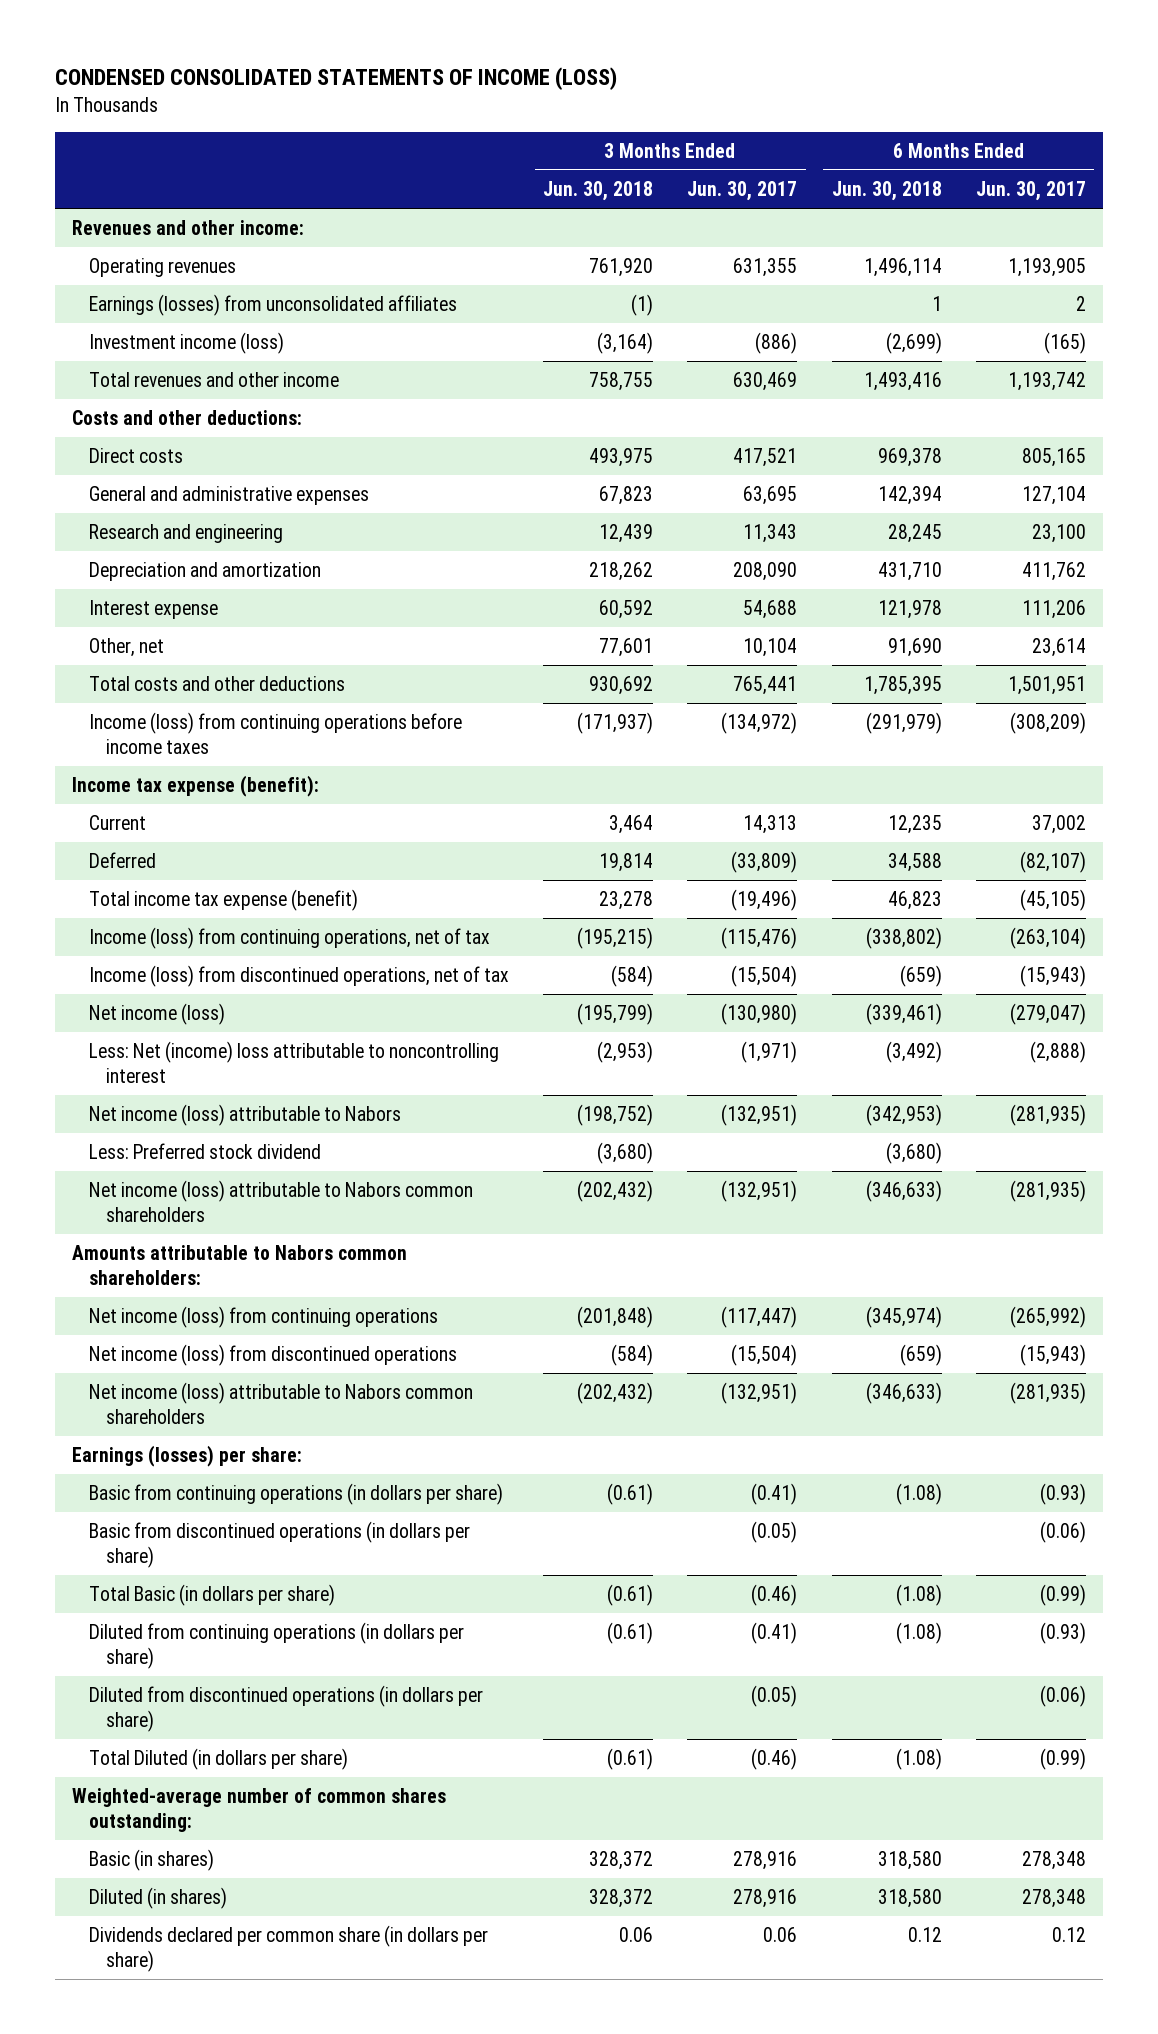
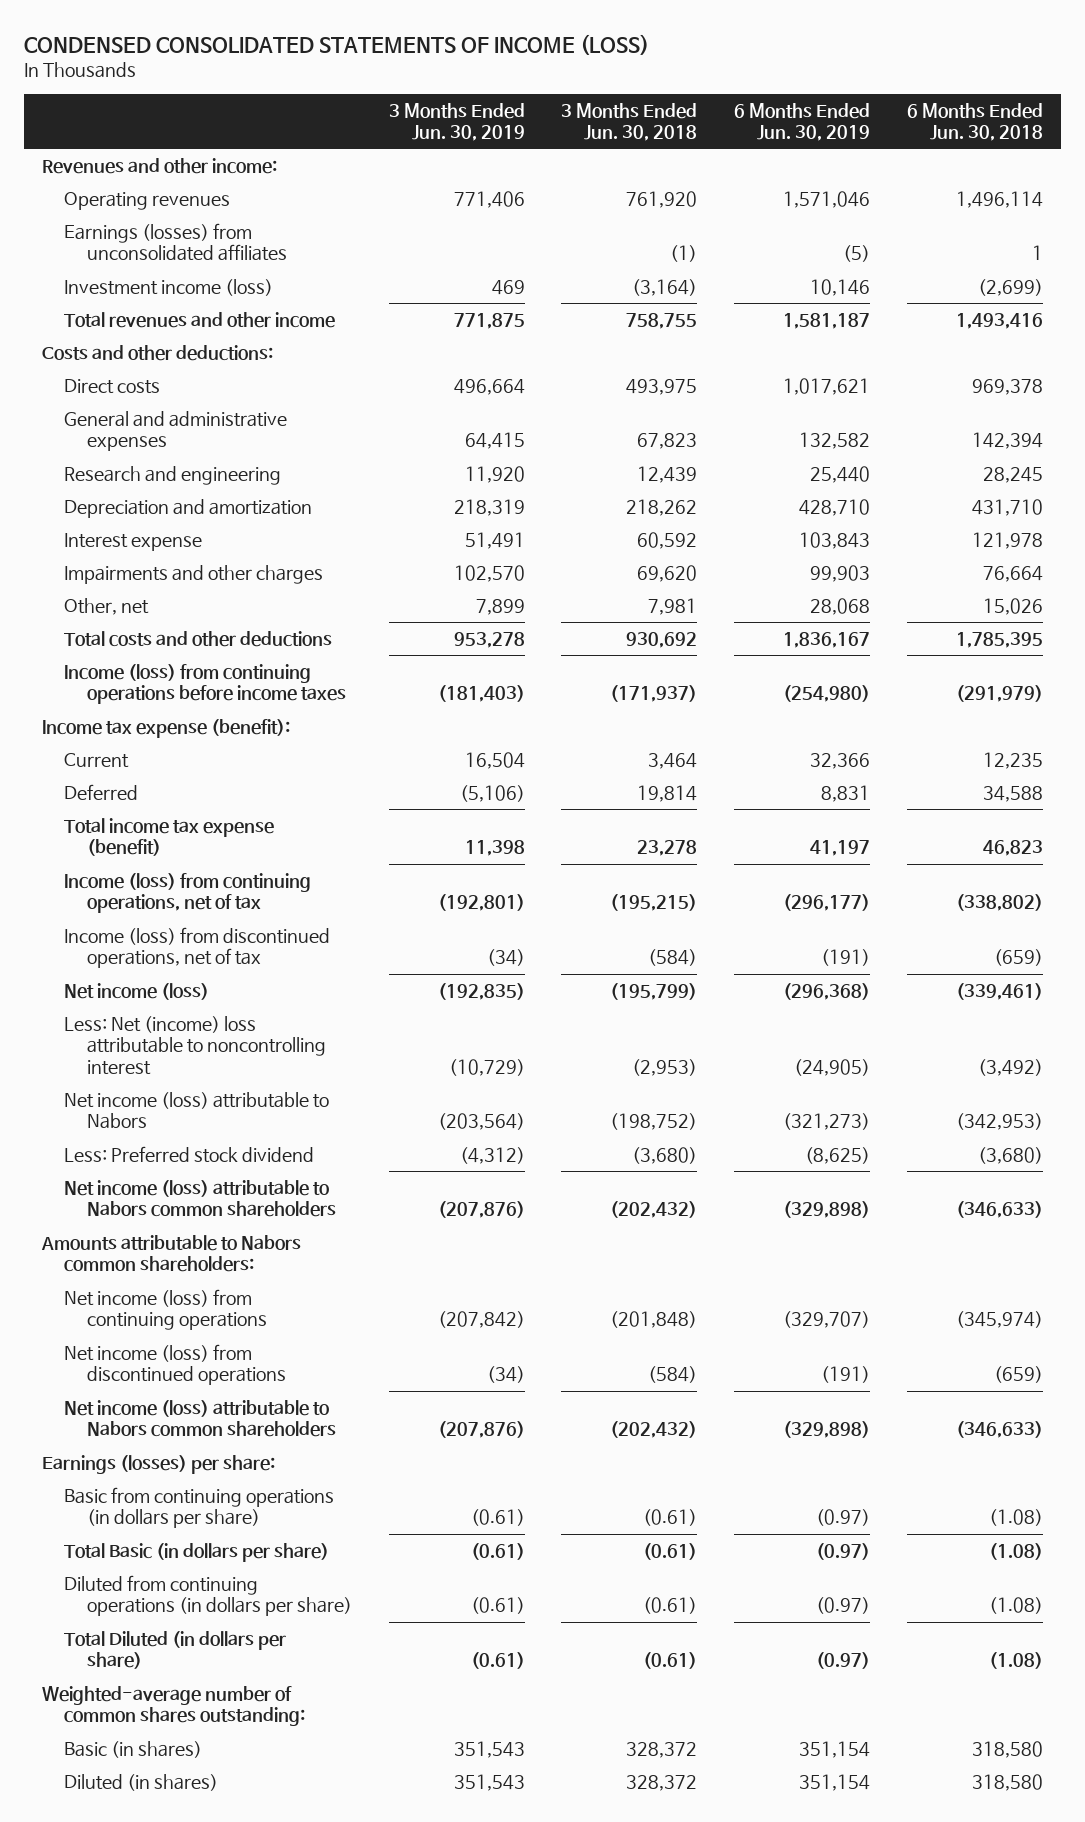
- | 3 Months Ended Jun. 30, 2018 | 3 Months Ended Jun. 30, 2017 | 6 Months Ended Jun. 30, 2018 | 6 Months Ended Jun. 30, 2017
+ | 3 Months Ended Jun. 30, 2019 | 3 Months Ended Jun. 30, 2018 | 6 Months Ended Jun. 30, 2019 | 6 Months Ended Jun. 30, 2018
- Other, net | 77,601 | 10,104 | 91,690 | 23,614
+ Impairments and other charges | 102,570 | 69,620 | 99,903 | 76,664
+ Other, net | 7,899 | 7,981 | 28,068 | 15,026
- Basic from discontinued operations (in dollars per share) | | (0.05) | | (0.06)
- Diluted from discontinued operations (in dollars per share) | | (0.05) | | (0.06)
- Dividends declared per common share (in dollars per share) | 0.06 | 0.06 | 0.12 | 0.12

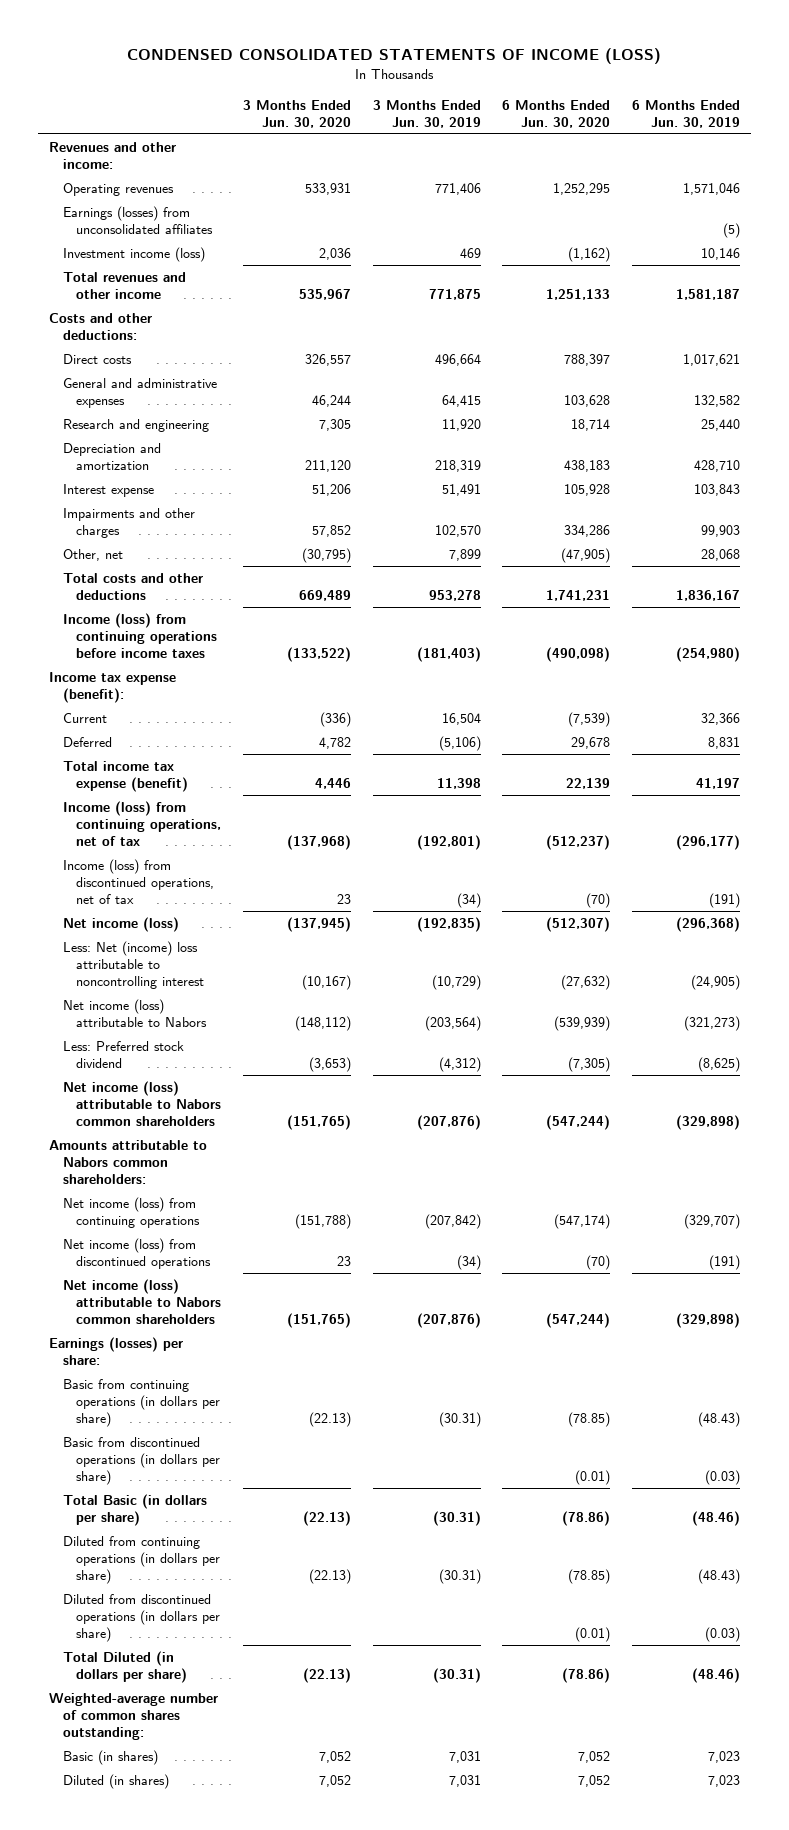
- | 3 Months Ended Jun. 30, 2019 | 3 Months Ended Jun. 30, 2018 | 6 Months Ended Jun. 30, 2019 | 6 Months Ended Jun. 30, 2018
+ | 3 Months Ended Jun. 30, 2020 | 3 Months Ended Jun. 30, 2019 | 6 Months Ended Jun. 30, 2020 | 6 Months Ended Jun. 30, 2019
- Basic from continuing operations (in dollars per share) | (0.61) | (0.61) | (0.97) | (1.08)
- Total Basic (in dollars per share) | (0.61) | (0.61) | (0.97) | (1.08)
- Diluted from continuing operations (in dollars per share) | (0.61) | (0.61) | (0.97) | (1.08)
- Total Diluted (in dollars per share) | (0.61) | (0.61) | (0.97) | (1.08)
+ Basic from continuing operations (in dollars per share) | (22.13) | (30.31) | (78.85) | (48.43)
+ Basic from discontinued operations (in dollars per share) | | | (0.01) | (0.03)
+ Total Basic (in dollars per share) | (22.13) | (30.31) | (78.86) | (48.46)
+ Diluted from continuing operations (in dollars per share) | (22.13) | (30.31) | (78.85) | (48.43)
+ Diluted from discontinued operations (in dollars per share) | | | (0.01) | (0.03)
+ Total Diluted (in dollars per share) | (22.13) | (30.31) | (78.86) | (48.46)
- Basic (in shares) | 351,543 | 328,372 | 351,154 | 318,580
- Diluted (in shares) | 351,543 | 328,372 | 351,154 | 318,580
+ Basic (in shares) | 7,052 | 7,031 | 7,052 | 7,023
+ Diluted (in shares) | 7,052 | 7,031 | 7,052 | 7,023

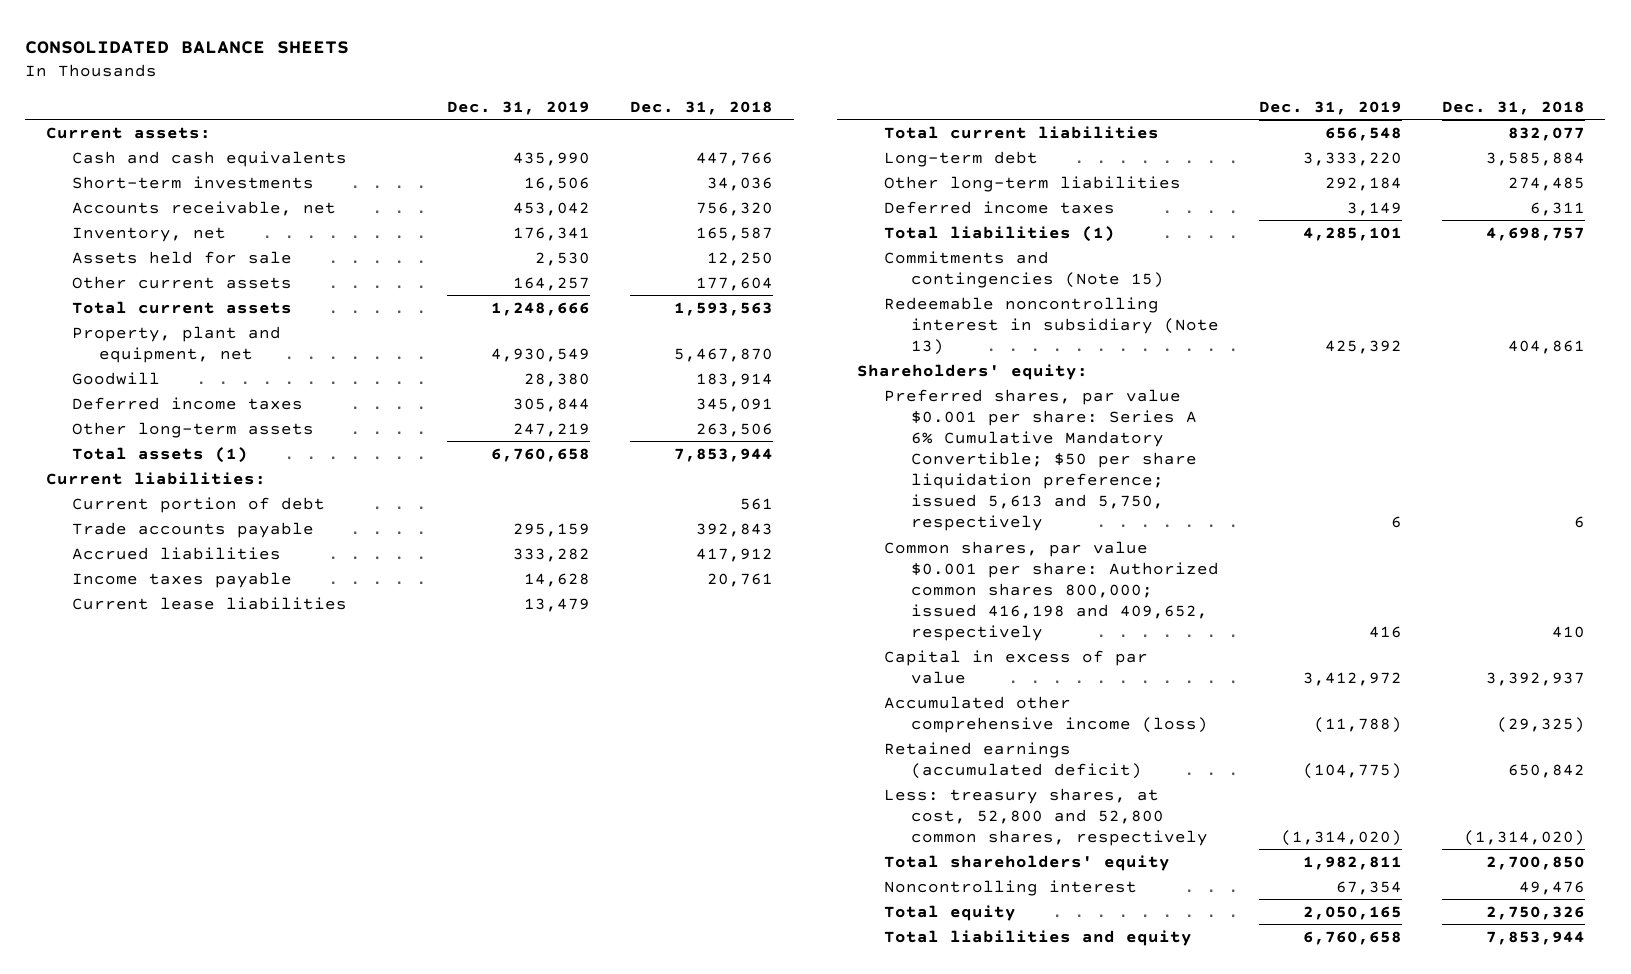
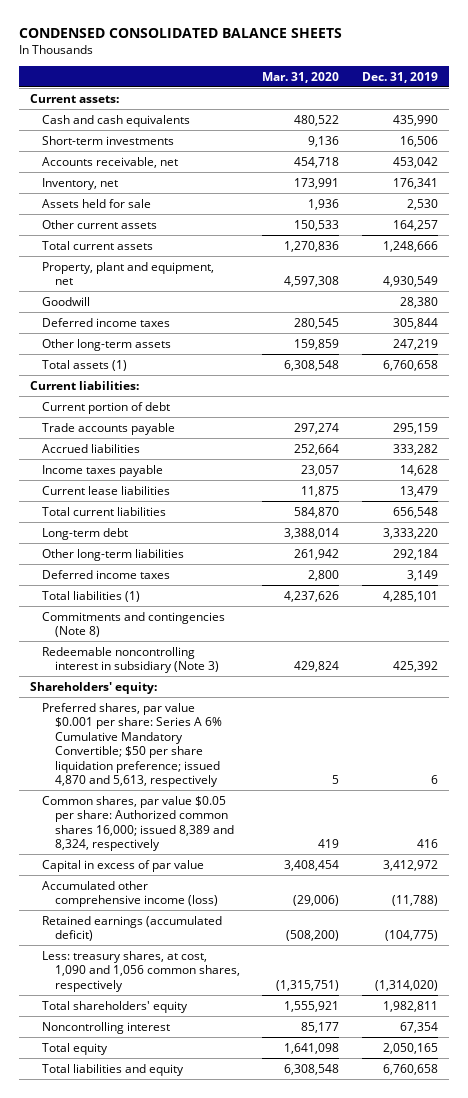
- CONSOLIDATED BALANCE SHEETS
+ CONDENSED CONSOLIDATED BALANCE SHEETS
- | Dec. 31, 2019 | Dec. 31, 2018
+ | Mar. 31, 2020 | Dec. 31, 2019
- Commitments and contingencies (Note 15)
- Redeemable noncontrolling interest in subsidiary (Note 13) | 425,392 | 404,861
+ Commitments and contingencies (Note 8)
+ Redeemable noncontrolling interest in subsidiary (Note 3) | 429,824 | 425,392
- Preferred shares, par value $0.001 per share: Series A 6% Cumulative Mandatory Convertible; $50 per share liquidation preference; issued 5,613 and 5,750, respectively | 6 | 6
- Common shares, par value $0.001 per share: Authorized common shares 800,000; issued 416,198 and 409,652, respectively | 416 | 410
+ Preferred shares, par value $0.001 per share: Series A 6% Cumulative Mandatory Convertible; $50 per share liquidation preference; issued 4,870 and 5,613, respectively | 5 | 6
+ Common shares, par value $0.05 per share: Authorized common shares 16,000; issued 8,389 and 8,324, respectively | 419 | 416
- Less: treasury shares, at cost, 52,800 and 52,800 common shares, respectively | (1,314,020) | (1,314,020)
+ Less: treasury shares, at cost, 1,090 and 1,056 common shares, respectively | (1,315,751) | (1,314,020)

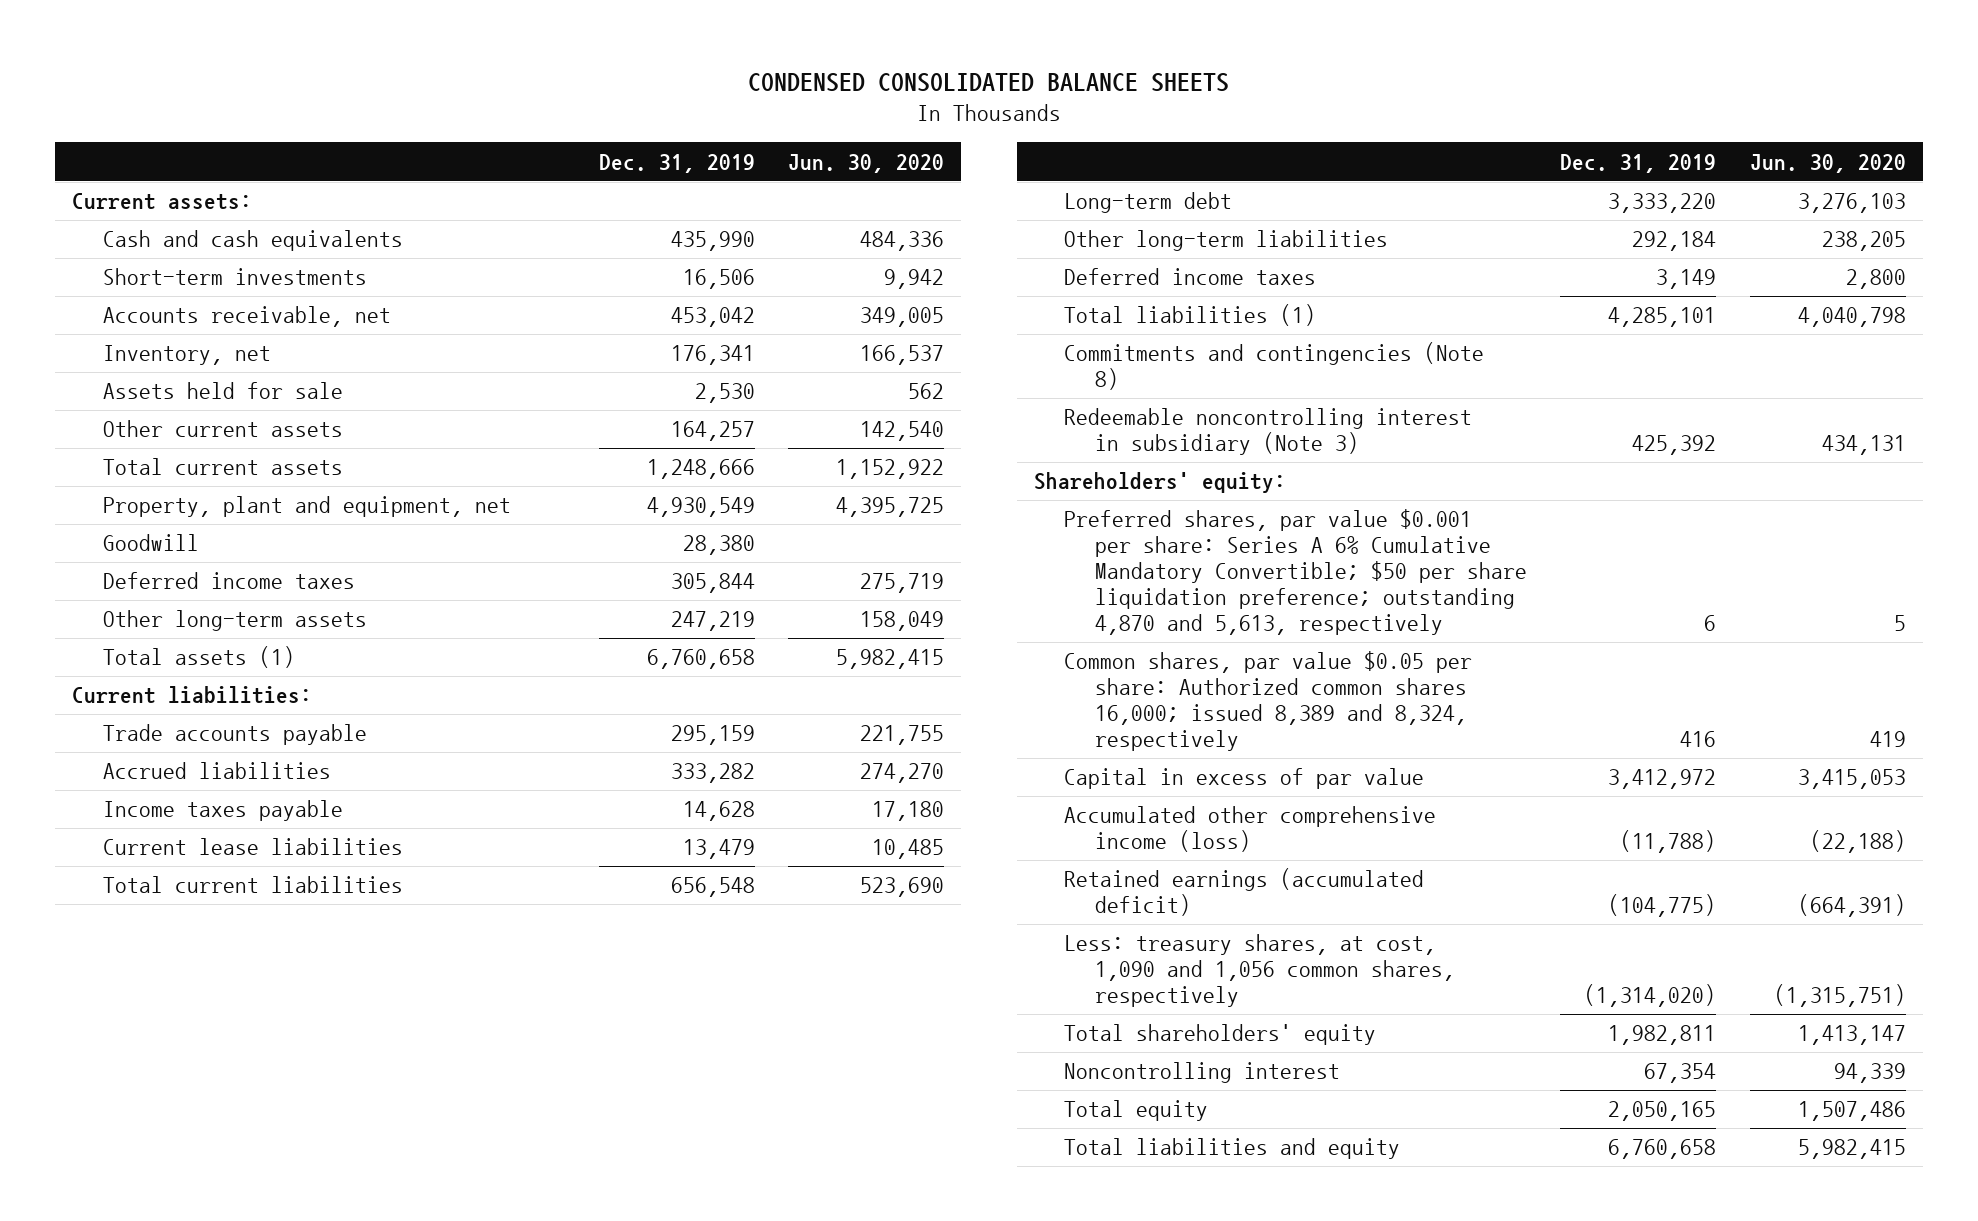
- | Mar. 31, 2020 | Dec. 31, 2019
+ | Dec. 31, 2019 | Jun. 30, 2020
- Current portion of debt
- Preferred shares, par value $0.001 per share: Series A 6% Cumulative Mandatory Convertible; $50 per share liquidation preference; issued 4,870 and 5,613, respectively | 5 | 6
+ Preferred shares, par value $0.001 per share: Series A 6% Cumulative Mandatory Convertible; $50 per share liquidation preference; outstanding 4,870 and 5,613, respectively | 6 | 5

